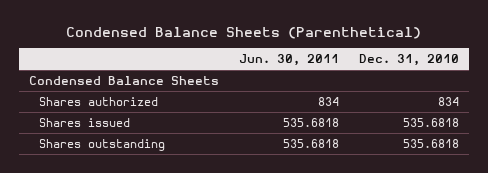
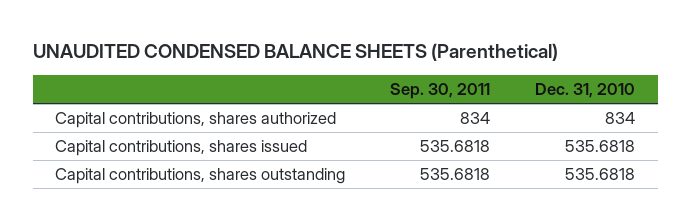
- Condensed Balance Sheets (Parenthetical)
+ UNAUDITED CONDENSED BALANCE SHEETS (Parenthetical)
- | Jun. 30, 2011 | Dec. 31, 2010
+ | Sep. 30, 2011 | Dec. 31, 2010
- Condensed Balance Sheets
- Shares authorized | 834 | 834
- Shares issued | 535.6818 | 535.6818
- Shares outstanding | 535.6818 | 535.6818
+ Capital contributions, shares authorized | 834 | 834
+ Capital contributions, shares issued | 535.6818 | 535.6818
+ Capital contributions, shares outstanding | 535.6818 | 535.6818

